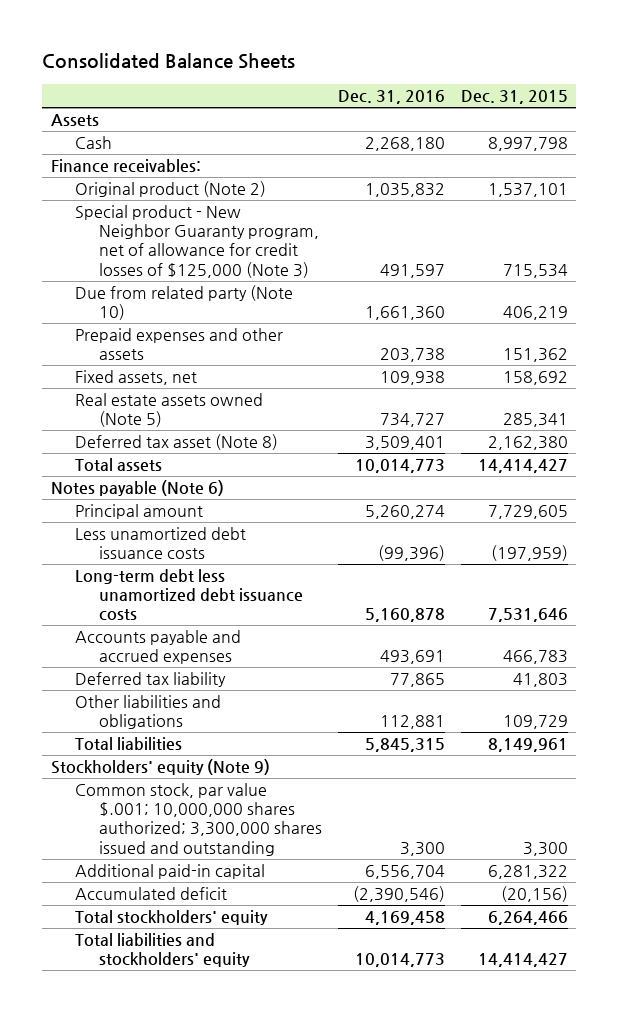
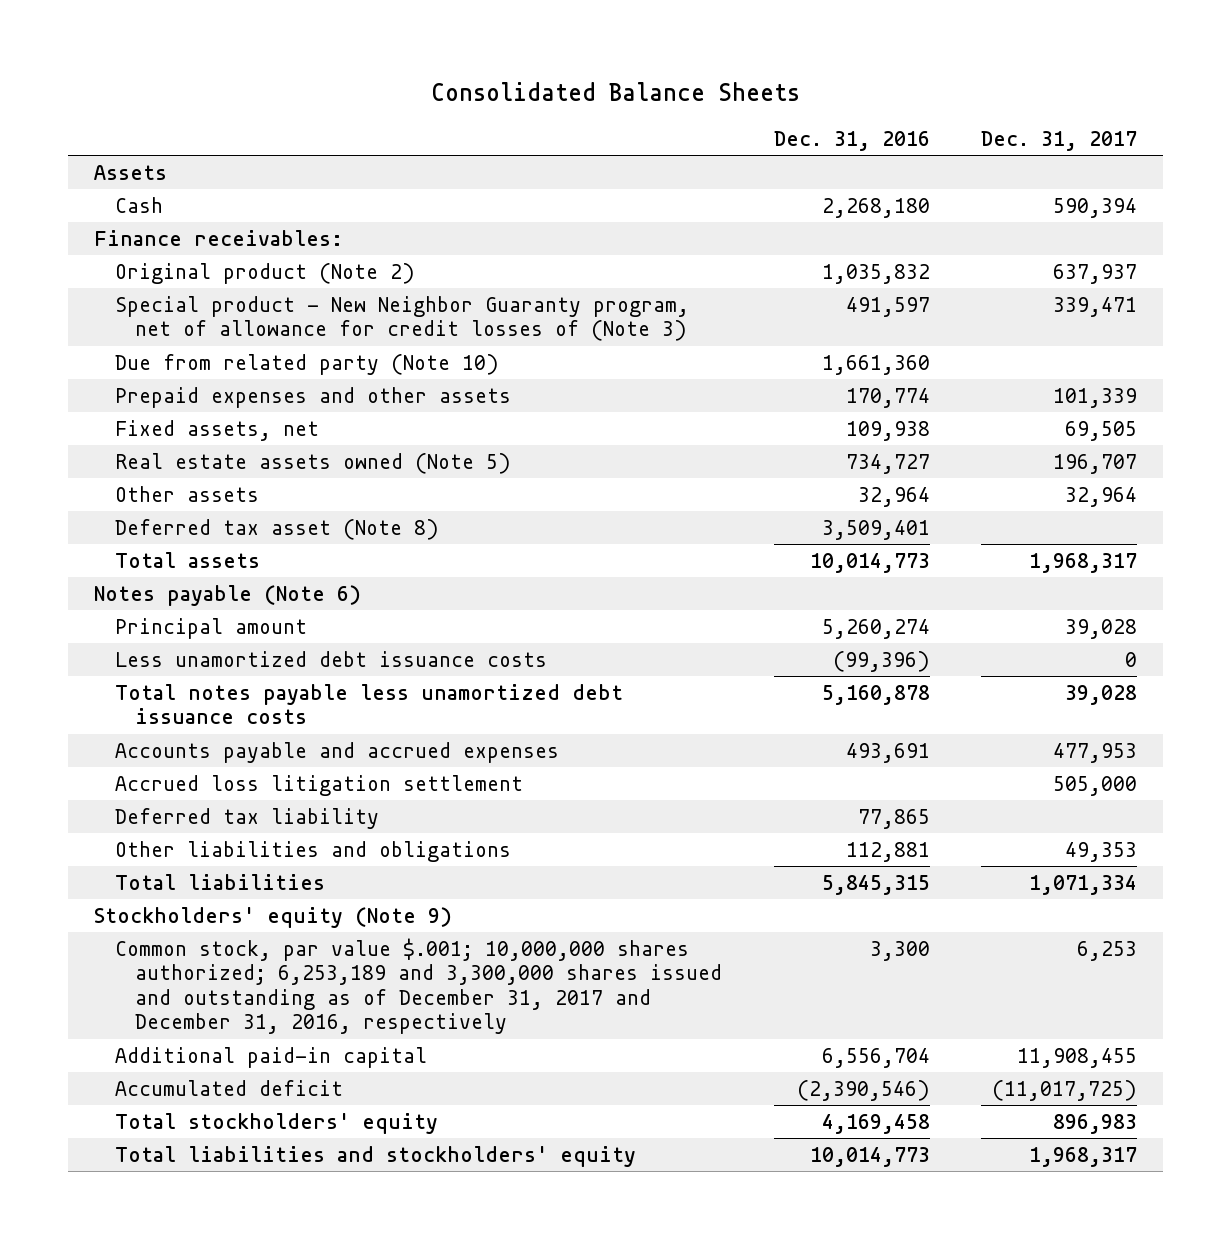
- | Dec. 31, 2016 | Dec. 31, 2015
+ | Dec. 31, 2016 | Dec. 31, 2017
- Special product - New Neighbor Guaranty program, net of allowance for credit losses of $125,000 (Note 3) | 491,597 | 715,534
+ Special product - New Neighbor Guaranty program, net of allowance for credit losses of (Note 3) | 491,597 | 339,471
- Prepaid expenses and other assets | 203,738 | 151,362
+ Prepaid expenses and other assets | 170,774 | 101,339
+ Other assets | 32,964 | 32,964
- Long-term debt less unamortized debt issuance costs | 5,160,878 | 7,531,646
+ Total notes payable less unamortized debt issuance costs | 5,160,878 | 39,028
+ Accrued loss litigation settlement | | 505,000
- Common stock, par value $.001; 10,000,000 shares authorized; 3,300,000 shares issued and outstanding | 3,300 | 3,300
+ Common stock, par value $.001; 10,000,000 shares authorized; 6,253,189 and 3,300,000 shares issued and outstanding as of December 31, 2017 and December 31, 2016, respectively | 3,300 | 6,253

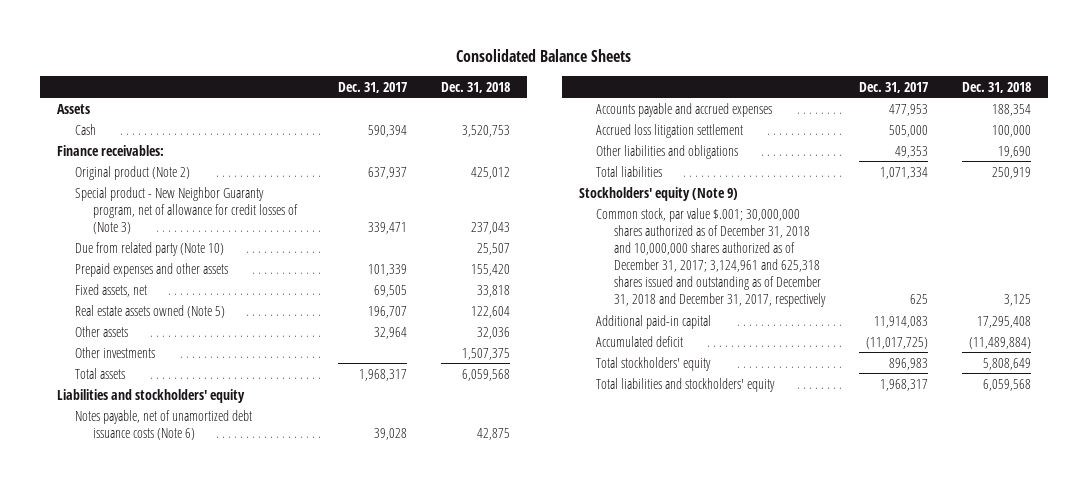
- | Dec. 31, 2016 | Dec. 31, 2017
+ | Dec. 31, 2017 | Dec. 31, 2018
- Deferred tax asset (Note 8) | 3,509,401 |
+ Other investments | | 1,507,375
- Notes payable (Note 6)
- Principal amount | 5,260,274 | 39,028
- Less unamortized debt issuance costs | (99,396) | 0
- Total notes payable less unamortized debt issuance costs | 5,160,878 | 39,028
+ Liabilities and stockholders' equity
+ Notes payable, net of unamortized debt issuance costs (Note 6) | 39,028 | 42,875
- Deferred tax liability | 77,865 |
- Common stock, par value $.001; 10,000,000 shares authorized; 6,253,189 and 3,300,000 shares issued and outstanding as of December 31, 2017 and December 31, 2016, respectively | 3,300 | 6,253
- Additional paid-in capital | 6,556,704 | 11,908,455
+ Common stock, par value $.001; 30,000,000 shares authorized as of December 31, 2018 and 10,000,000 shares authorized as of December 31, 2017; 3,124,961 and 625,318 shares issued and outstanding as of December 31, 2018 and December 31, 2017, respectively | 625 | 3,125
+ Additional paid-in capital | 11,914,083 | 17,295,408

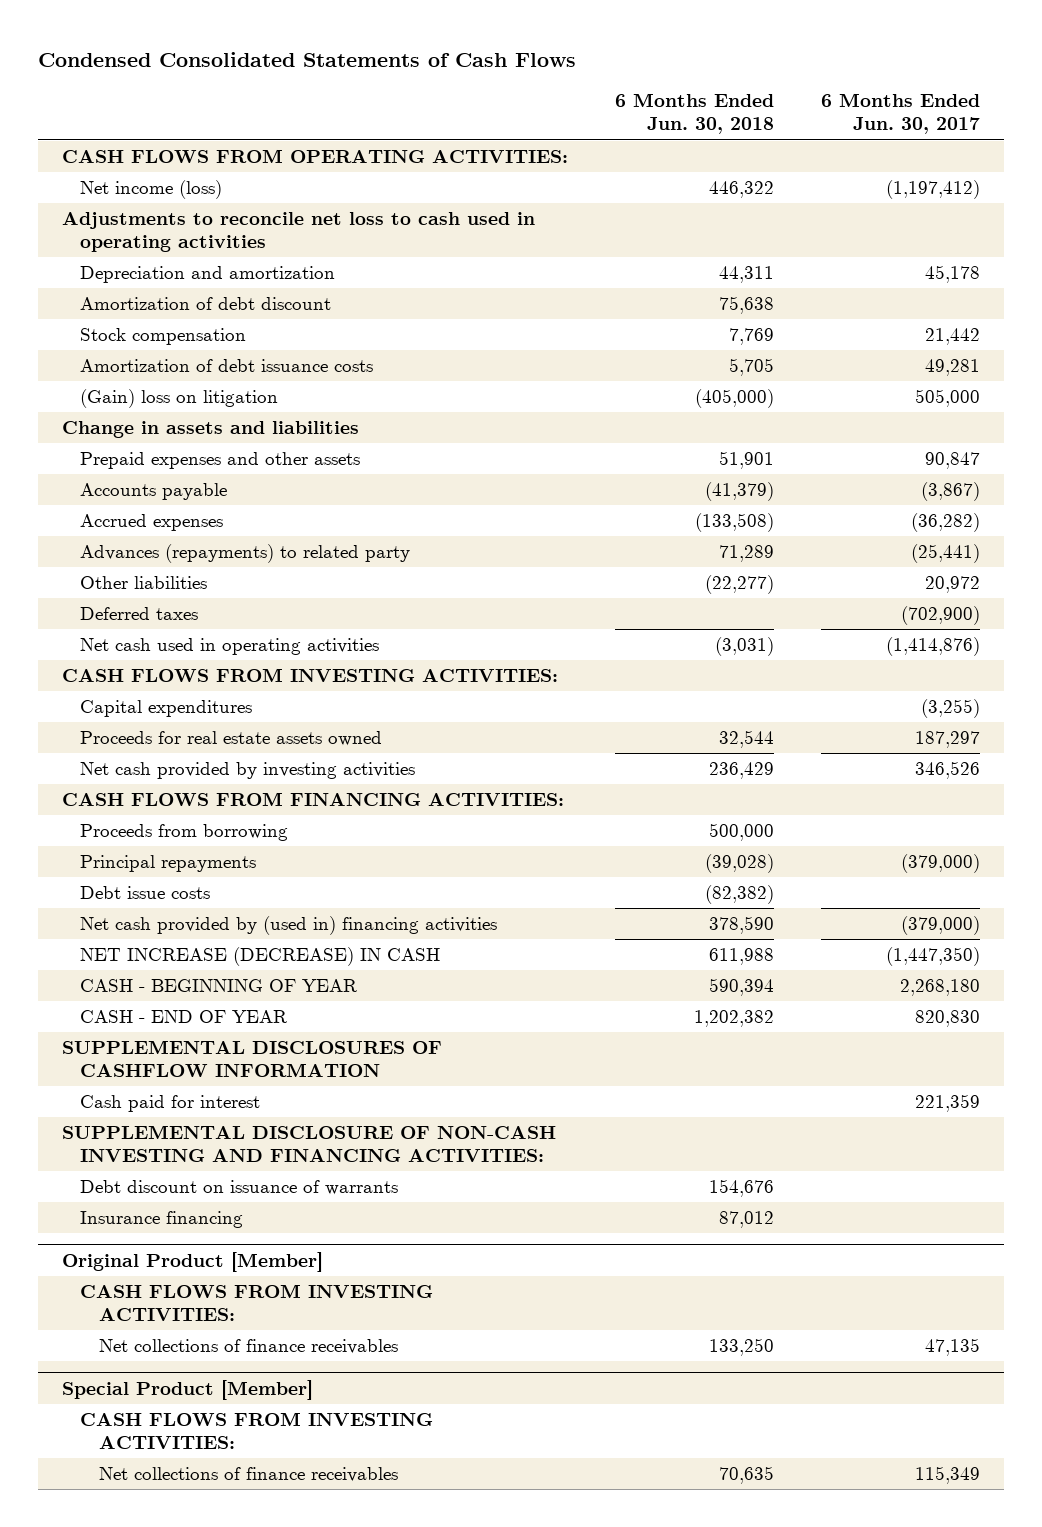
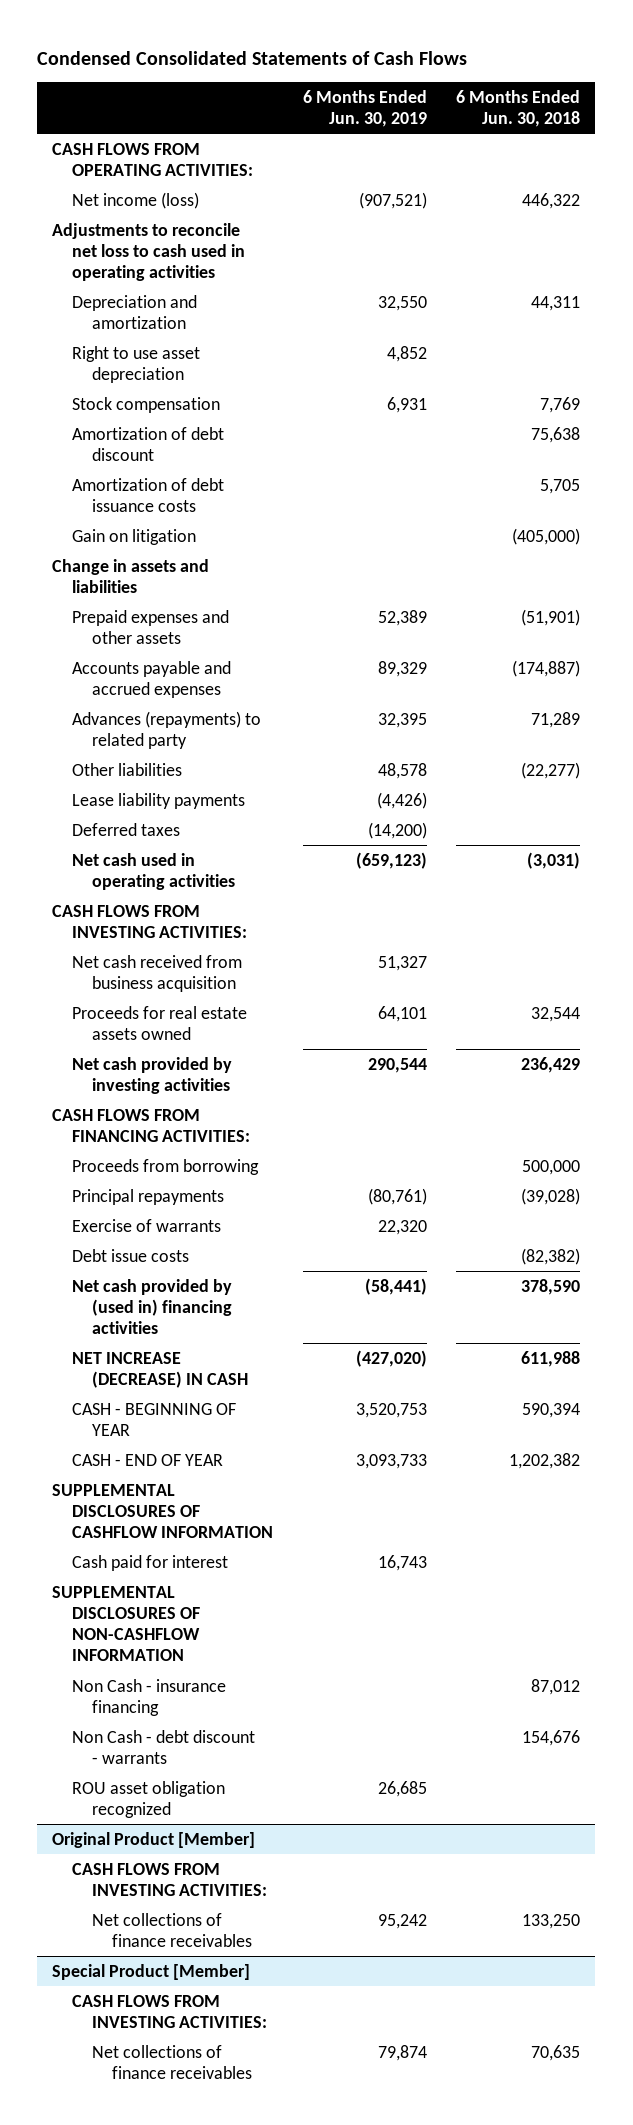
- | 6 Months Ended Jun. 30, 2018 | 6 Months Ended Jun. 30, 2017
+ | 6 Months Ended Jun. 30, 2019 | 6 Months Ended Jun. 30, 2018
+ Right to use asset depreciation | 4,852 |
moved down: Amortization of debt discount | | 75,638
- (Gain) loss on litigation | (405,000) | 505,000
+ Gain on litigation | | (405,000)
- Prepaid expenses and other assets | 51,901 | 90,847
- Accounts payable | (41,379) | (3,867)
- Accrued expenses | (133,508) | (36,282)
+ Prepaid expenses and other assets | 52,389 | (51,901)
+ Accounts payable and accrued expenses | 89,329 | (174,887)
+ Lease liability payments | (4,426) |
- Capital expenditures | | (3,255)
+ Net cash received from business acquisition | 51,327 |
+ Exercise of warrants | 22,320 |
- SUPPLEMENTAL DISCLOSURE OF NON-CASH INVESTING AND FINANCING ACTIVITIES:
- Debt discount on issuance of warrants | 154,676 |
- Insurance financing | 87,012 |
+ SUPPLEMENTAL DISCLOSURES OF NON-CASHFLOW INFORMATION
+ Non Cash - insurance financing | | 87,012
+ Non Cash - debt discount - warrants | | 154,676
+ ROU asset obligation recognized | 26,685 |

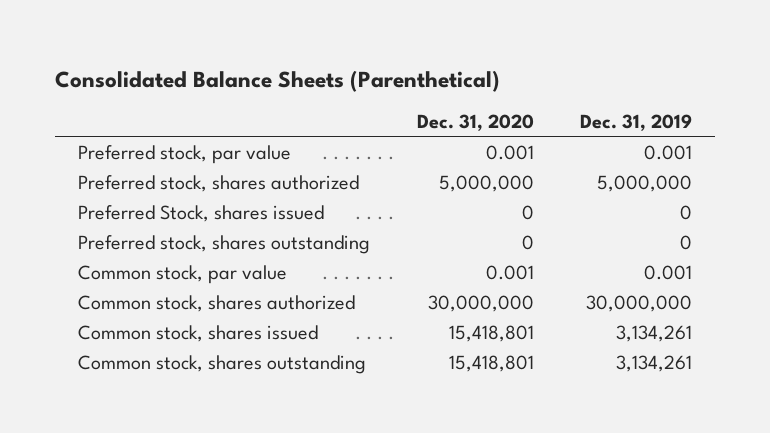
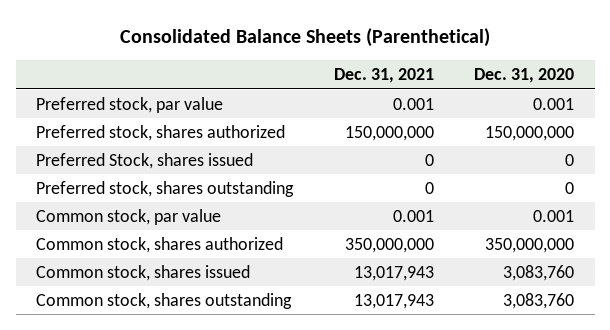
- | Dec. 31, 2020 | Dec. 31, 2019
+ | Dec. 31, 2021 | Dec. 31, 2020
- Preferred stock, shares authorized | 5,000,000 | 5,000,000
+ Preferred stock, shares authorized | 150,000,000 | 150,000,000
- Common stock, shares authorized | 30,000,000 | 30,000,000
- Common stock, shares issued | 15,418,801 | 3,134,261
- Common stock, shares outstanding | 15,418,801 | 3,134,261
+ Common stock, shares authorized | 350,000,000 | 350,000,000
+ Common stock, shares issued | 13,017,943 | 3,083,760
+ Common stock, shares outstanding | 13,017,943 | 3,083,760

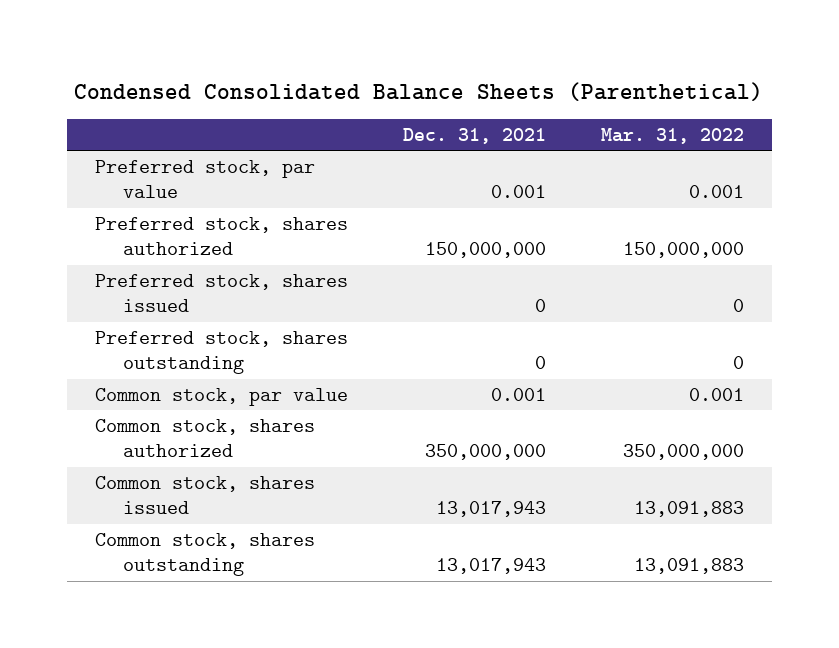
- Consolidated Balance Sheets (Parenthetical)
+ Condensed Consolidated Balance Sheets (Parenthetical)
- | Dec. 31, 2021 | Dec. 31, 2020
+ | Dec. 31, 2021 | Mar. 31, 2022
- Preferred Stock, shares issued | 0 | 0
+ Preferred stock, shares issued | 0 | 0

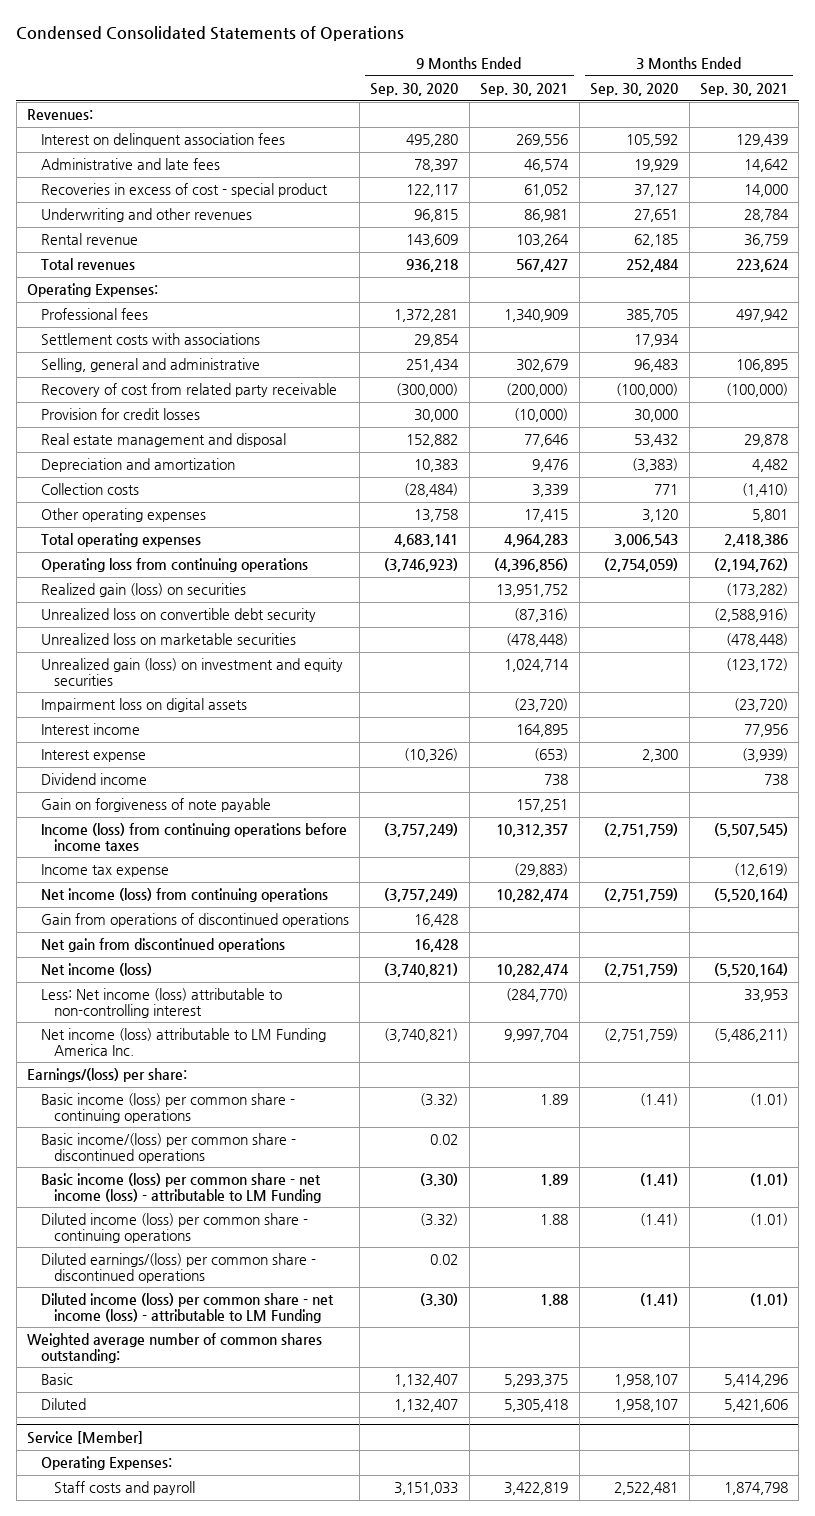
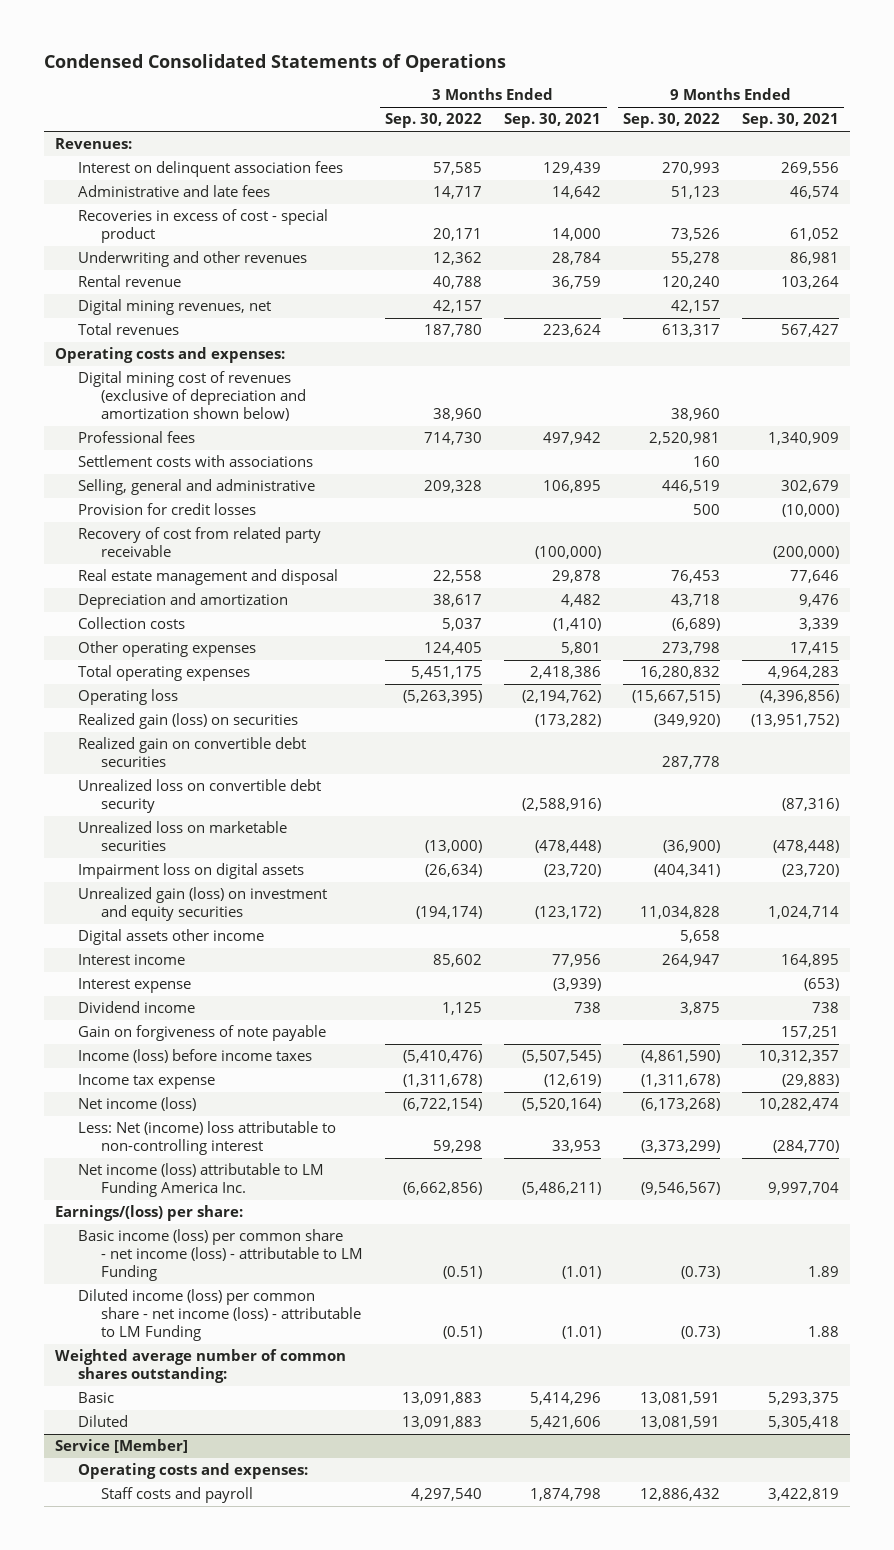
- | 9 Months Ended Sep. 30, 2020 | 9 Months Ended Sep. 30, 2021 | 3 Months Ended Sep. 30, 2020 | 3 Months Ended Sep. 30, 2021
+ | 3 Months Ended Sep. 30, 2022 | 3 Months Ended Sep. 30, 2021 | 9 Months Ended Sep. 30, 2022 | 9 Months Ended Sep. 30, 2021
+ Digital mining revenues, net | 42,157 | | 42,157 |
- Operating Expenses:
+ Operating costs and expenses:
+ Digital mining cost of revenues (exclusive of depreciation and amortization shown below) | 38,960 | | 38,960 |
moved down: Recovery of cost from related party receivable | | (100,000) | | (200,000)
- Operating loss from continuing operations | (3,746,923) | (4,396,856) | (2,754,059) | (2,194,762)
- Realized gain (loss) on securities | | 13,951,752 | | (173,282)
+ Operating loss | (5,263,395) | (2,194,762) | (15,667,515) | (4,396,856)
+ Realized gain (loss) on securities | | (173,282) | (349,920) | (13,951,752)
+ Realized gain on convertible debt securities | | | 287,778 |
moved down: Unrealized gain (loss) on investment and equity securities | (194,174) | (123,172) | 11,034,828 | 1,024,714
+ Digital assets other income | | | 5,658 |
- Income (loss) from continuing operations before income taxes | (3,757,249) | 10,312,357 | (2,751,759) | (5,507,545)
+ Income (loss) before income taxes | (5,410,476) | (5,507,545) | (4,861,590) | 10,312,357
- Net income (loss) from continuing operations | (3,757,249) | 10,282,474 | (2,751,759) | (5,520,164)
- Gain from operations of discontinued operations | 16,428 | | |
- Net gain from discontinued operations | 16,428 | | |
- Less: Net income (loss) attributable to non-controlling interest | | (284,770) | | 33,953
+ Less: Net (income) loss attributable to non-controlling interest | 59,298 | 33,953 | (3,373,299) | (284,770)
- Basic income (loss) per common share - continuing operations | (3.32) | 1.89 | (1.41) | (1.01)
- Basic income/(loss) per common share - discontinued operations | 0.02 | | |
- Diluted income (loss) per common share - continuing operations | (3.32) | 1.88 | (1.41) | (1.01)
- Diluted earnings/(loss) per common share - discontinued operations | 0.02 | | |
@ Service [Member]
- Operating Expenses:
+ Operating costs and expenses:

